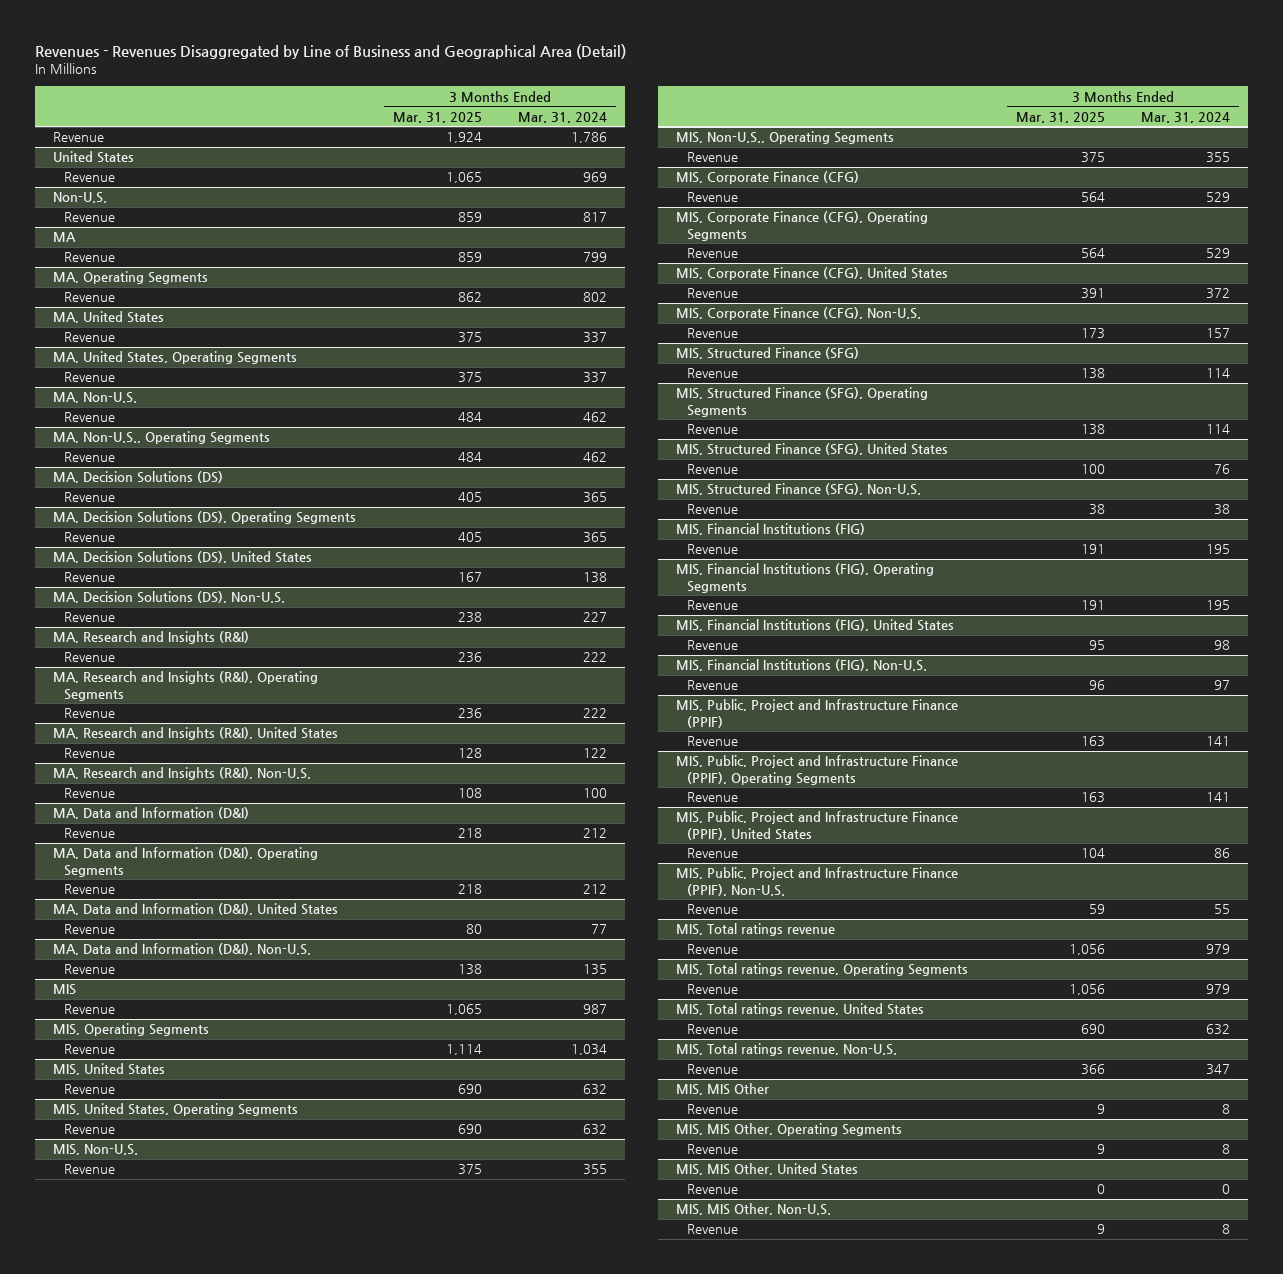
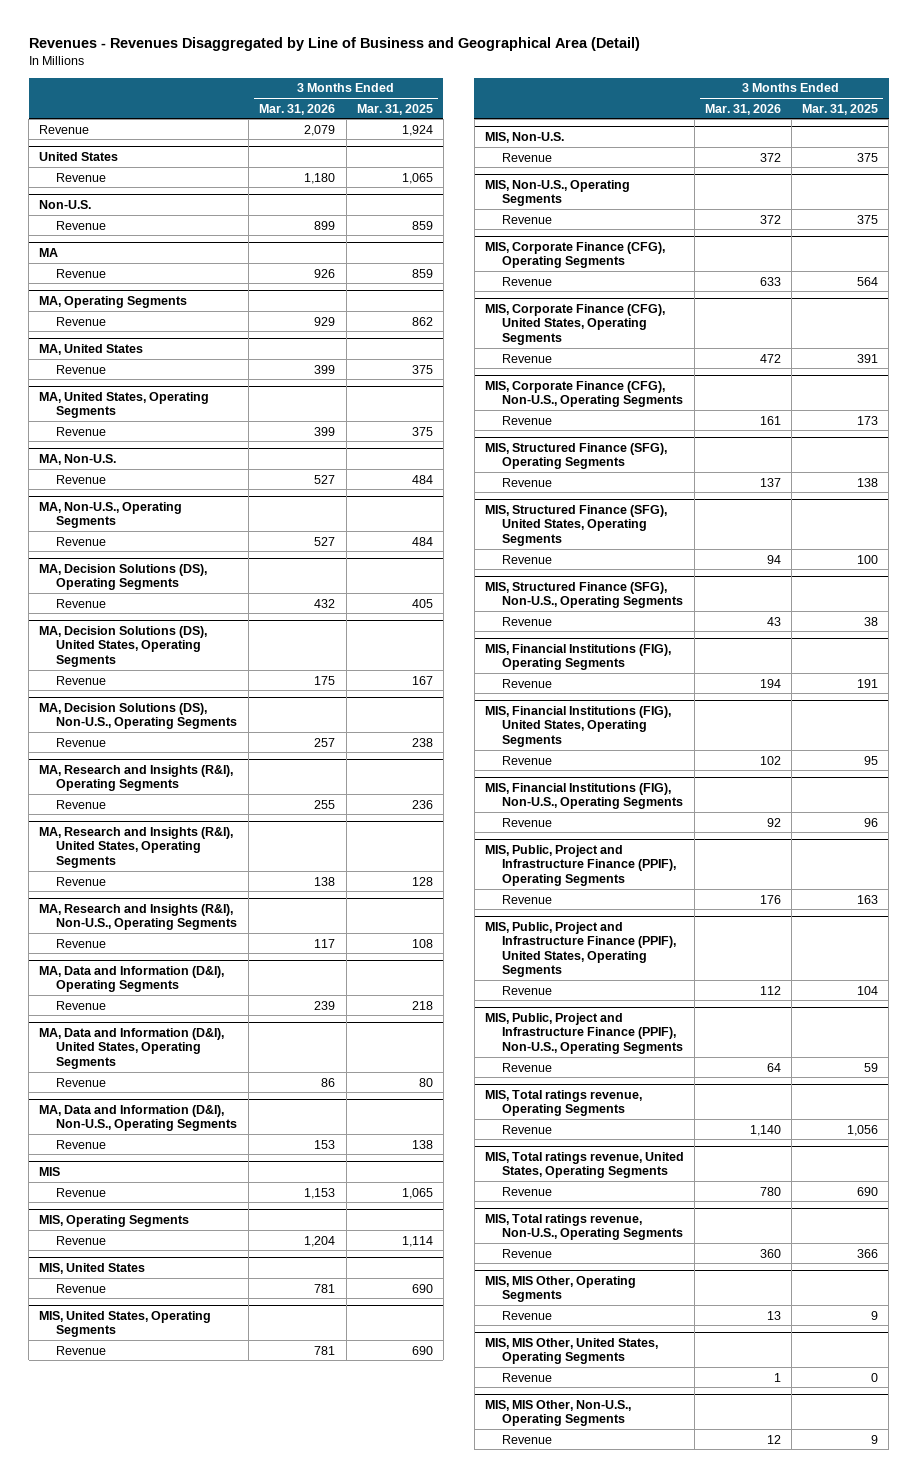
- | 3 Months Ended Mar. 31, 2025 | 3 Months Ended Mar. 31, 2024
+ | 3 Months Ended Mar. 31, 2026 | 3 Months Ended Mar. 31, 2025
- MA, Decision Solutions (DS)
- Revenue | 405 | 365
- MA, Decision Solutions (DS), United States
+ MA, Decision Solutions (DS), United States, Operating Segments
- MA, Decision Solutions (DS), Non-U.S.
+ MA, Decision Solutions (DS), Non-U.S., Operating Segments
- MA, Research and Insights (R&I)
- Revenue | 236 | 222
- MA, Research and Insights (R&I), United States
+ MA, Research and Insights (R&I), United States, Operating Segments
- MA, Research and Insights (R&I), Non-U.S.
+ MA, Research and Insights (R&I), Non-U.S., Operating Segments
- MA, Data and Information (D&I)
- Revenue | 218 | 212
- MA, Data and Information (D&I), United States
+ MA, Data and Information (D&I), United States, Operating Segments
- MA, Data and Information (D&I), Non-U.S.
+ MA, Data and Information (D&I), Non-U.S., Operating Segments
- MIS, Corporate Finance (CFG)
- Revenue | 564 | 529
- MIS, Corporate Finance (CFG), United States
+ MIS, Corporate Finance (CFG), United States, Operating Segments
- MIS, Corporate Finance (CFG), Non-U.S.
+ MIS, Corporate Finance (CFG), Non-U.S., Operating Segments
- MIS, Structured Finance (SFG)
- Revenue | 138 | 114
- MIS, Structured Finance (SFG), United States
+ MIS, Structured Finance (SFG), United States, Operating Segments
- MIS, Structured Finance (SFG), Non-U.S.
+ MIS, Structured Finance (SFG), Non-U.S., Operating Segments
- MIS, Financial Institutions (FIG)
- Revenue | 191 | 195
- MIS, Financial Institutions (FIG), United States
+ MIS, Financial Institutions (FIG), United States, Operating Segments
- MIS, Financial Institutions (FIG), Non-U.S.
+ MIS, Financial Institutions (FIG), Non-U.S., Operating Segments
- MIS, Public, Project and Infrastructure Finance (PPIF)
- Revenue | 163 | 141
- MIS, Public, Project and Infrastructure Finance (PPIF), United States
+ MIS, Public, Project and Infrastructure Finance (PPIF), United States, Operating Segments
- MIS, Public, Project and Infrastructure Finance (PPIF), Non-U.S.
+ MIS, Public, Project and Infrastructure Finance (PPIF), Non-U.S., Operating Segments
- MIS, Total ratings revenue
- Revenue | 1,056 | 979
- MIS, Total ratings revenue, United States
+ MIS, Total ratings revenue, United States, Operating Segments
- MIS, Total ratings revenue, Non-U.S.
+ MIS, Total ratings revenue, Non-U.S., Operating Segments
- MIS, MIS Other
- Revenue | 9 | 8
- MIS, MIS Other, United States
+ MIS, MIS Other, United States, Operating Segments
- MIS, MIS Other, Non-U.S.
+ MIS, MIS Other, Non-U.S., Operating Segments

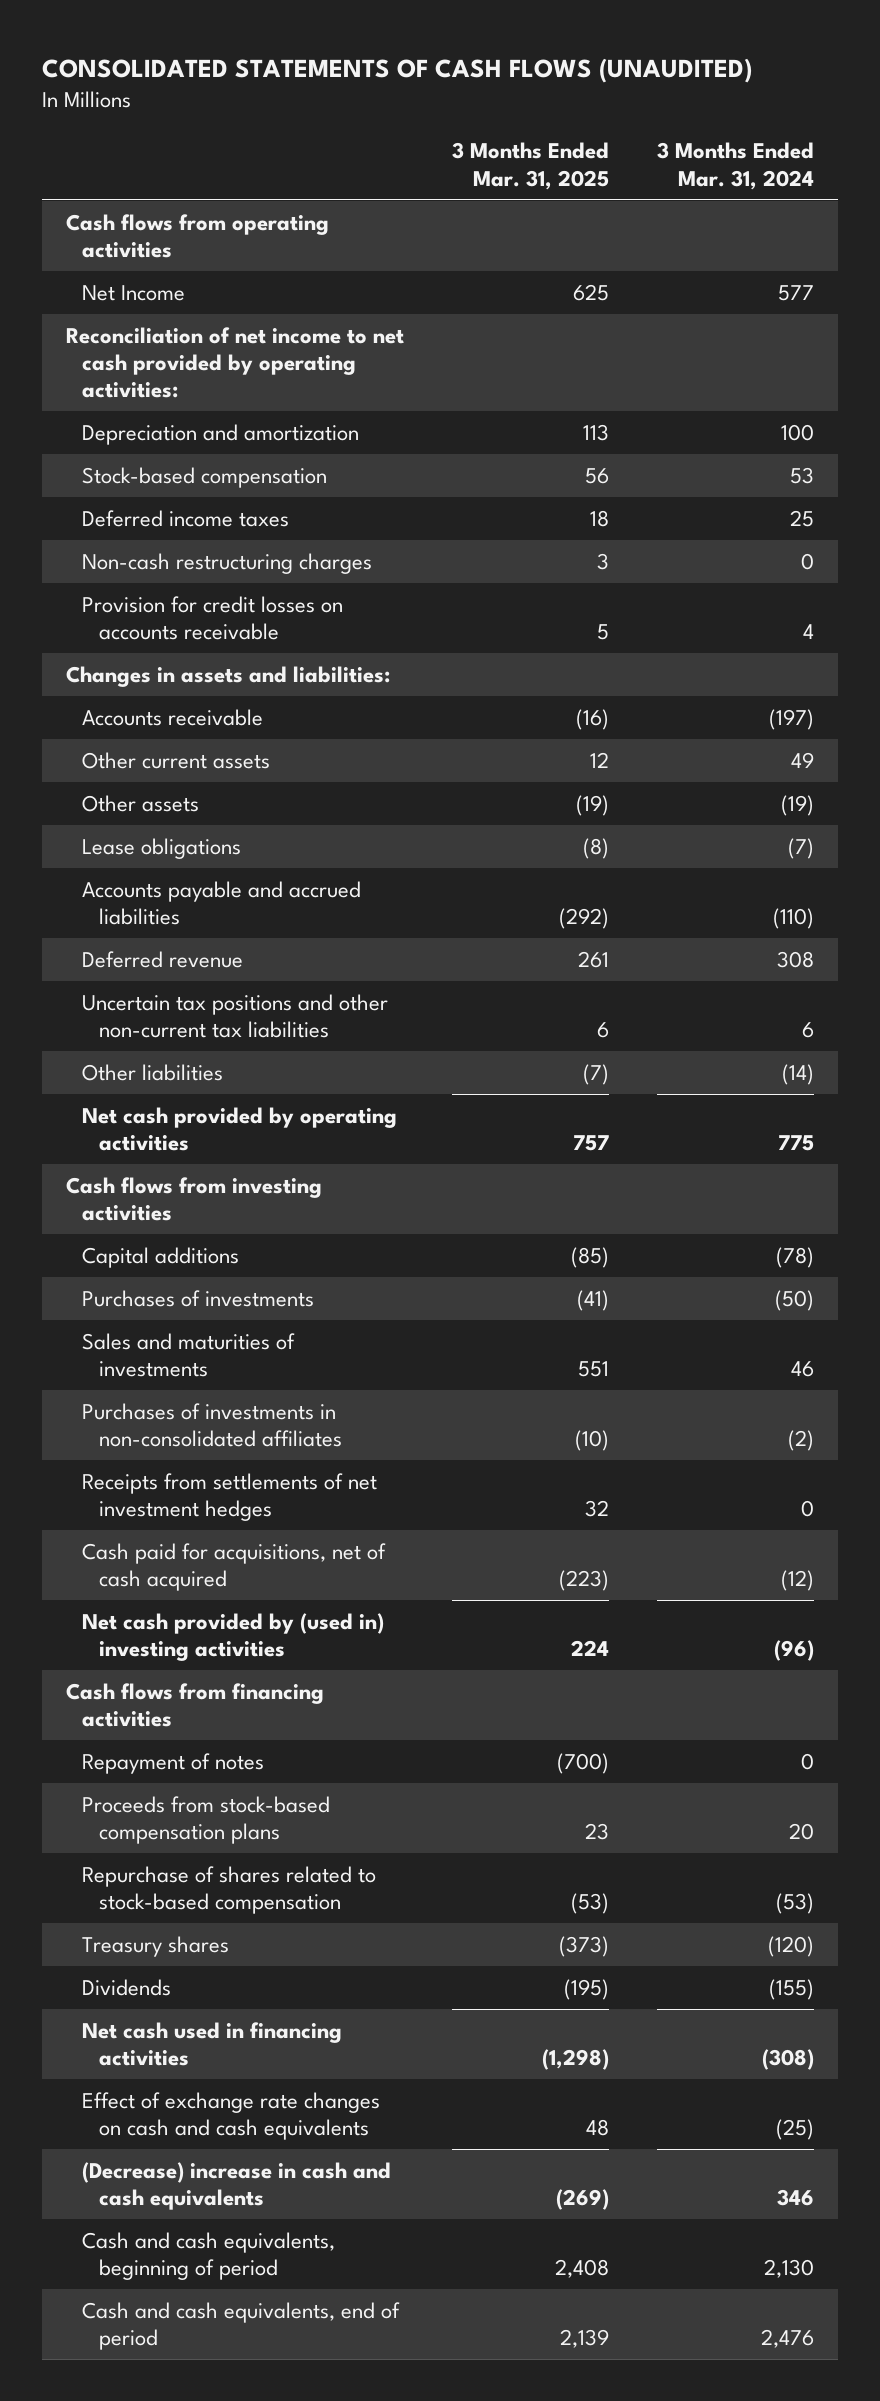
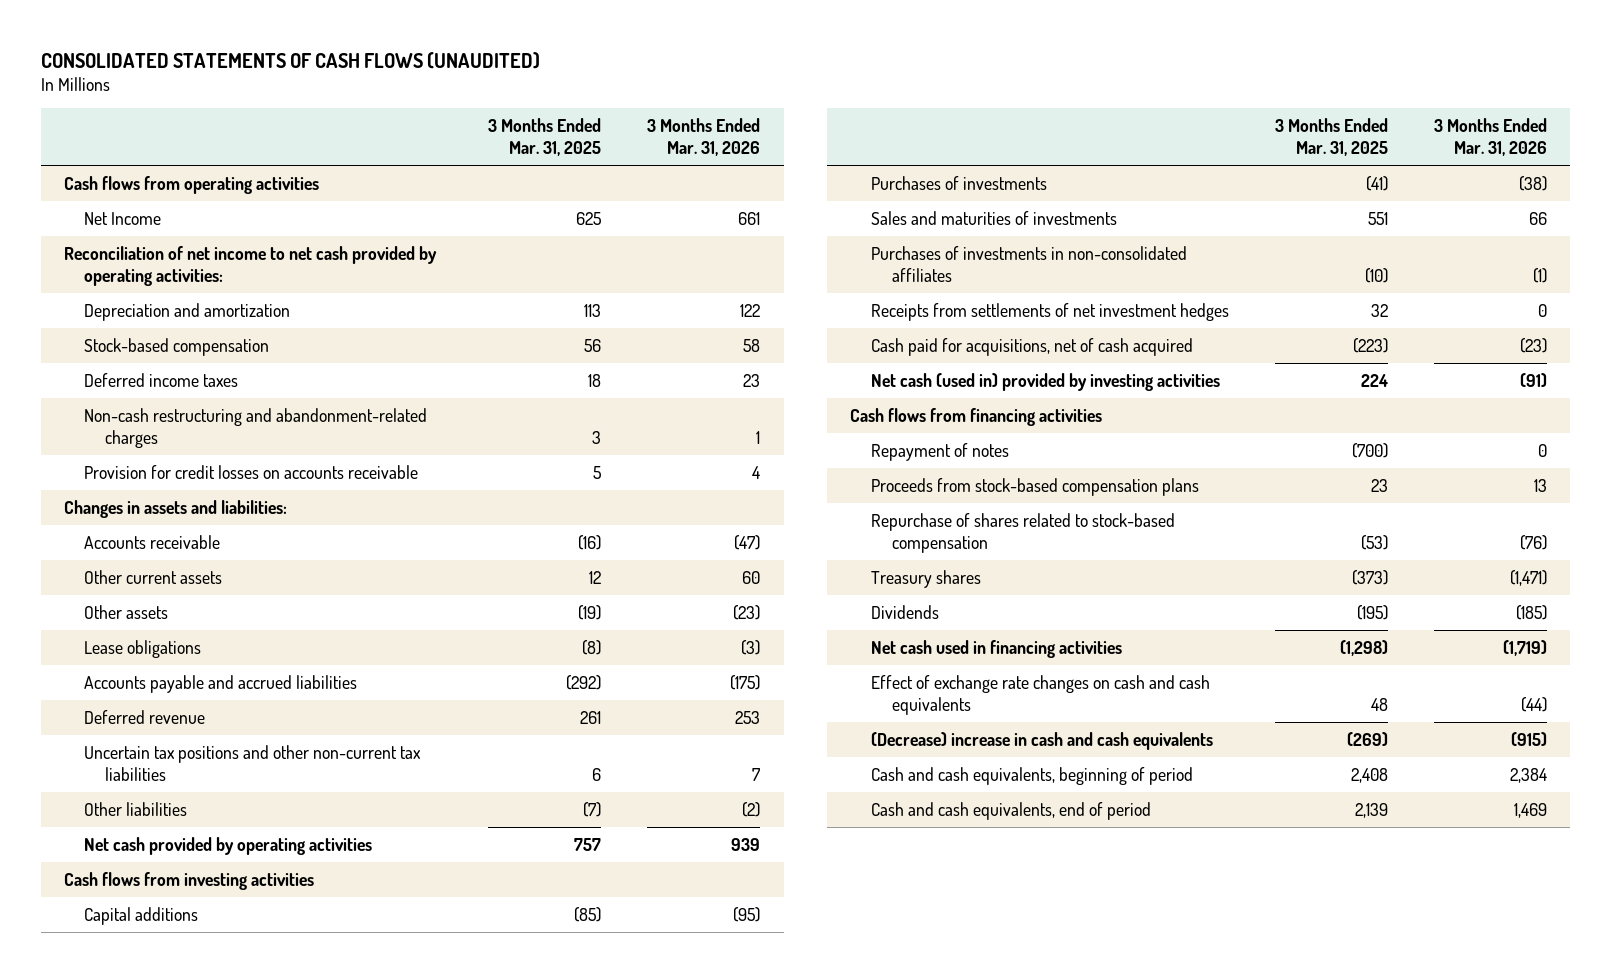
- | 3 Months Ended Mar. 31, 2025 | 3 Months Ended Mar. 31, 2024
+ | 3 Months Ended Mar. 31, 2025 | 3 Months Ended Mar. 31, 2026
- Non-cash restructuring charges | 3 | 0
+ Non-cash restructuring and abandonment-related charges | 3 | 1
- Net cash provided by (used in) investing activities | 224 | (96)
+ Net cash (used in) provided by investing activities | 224 | (91)

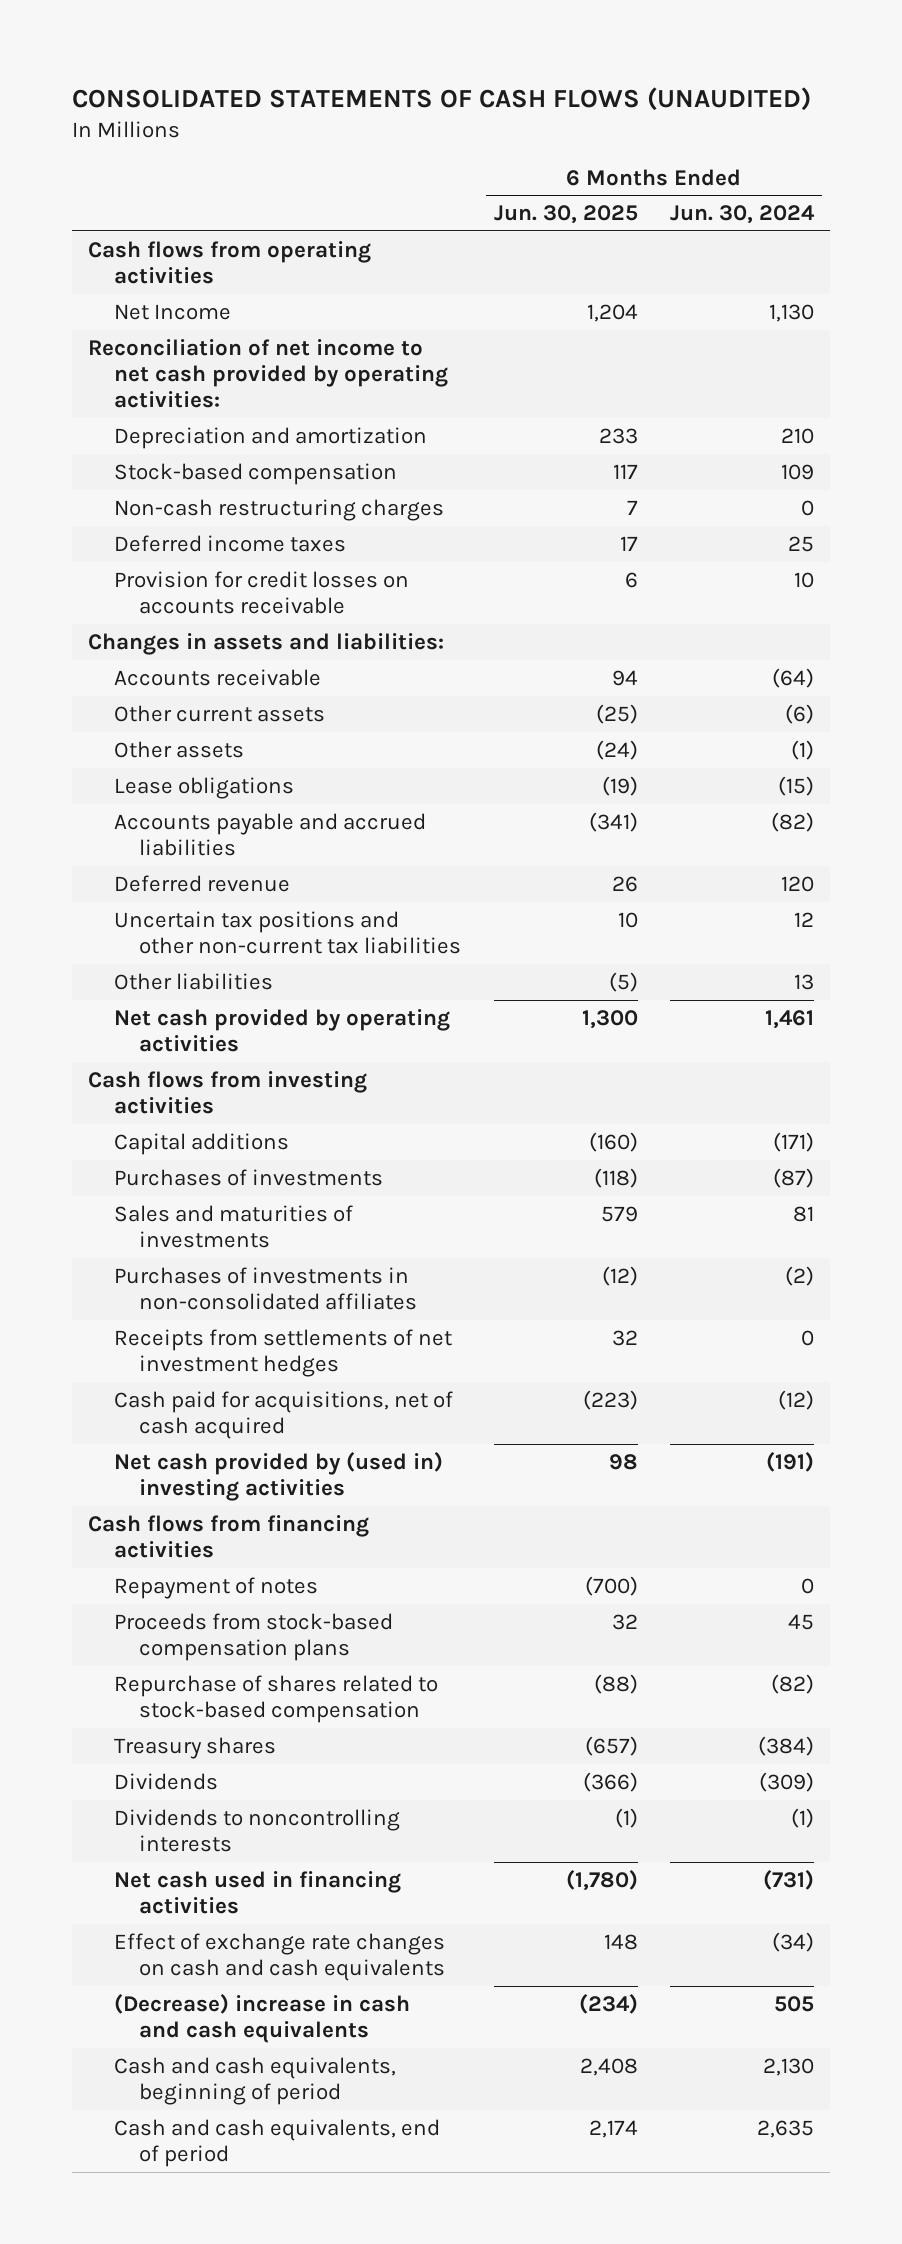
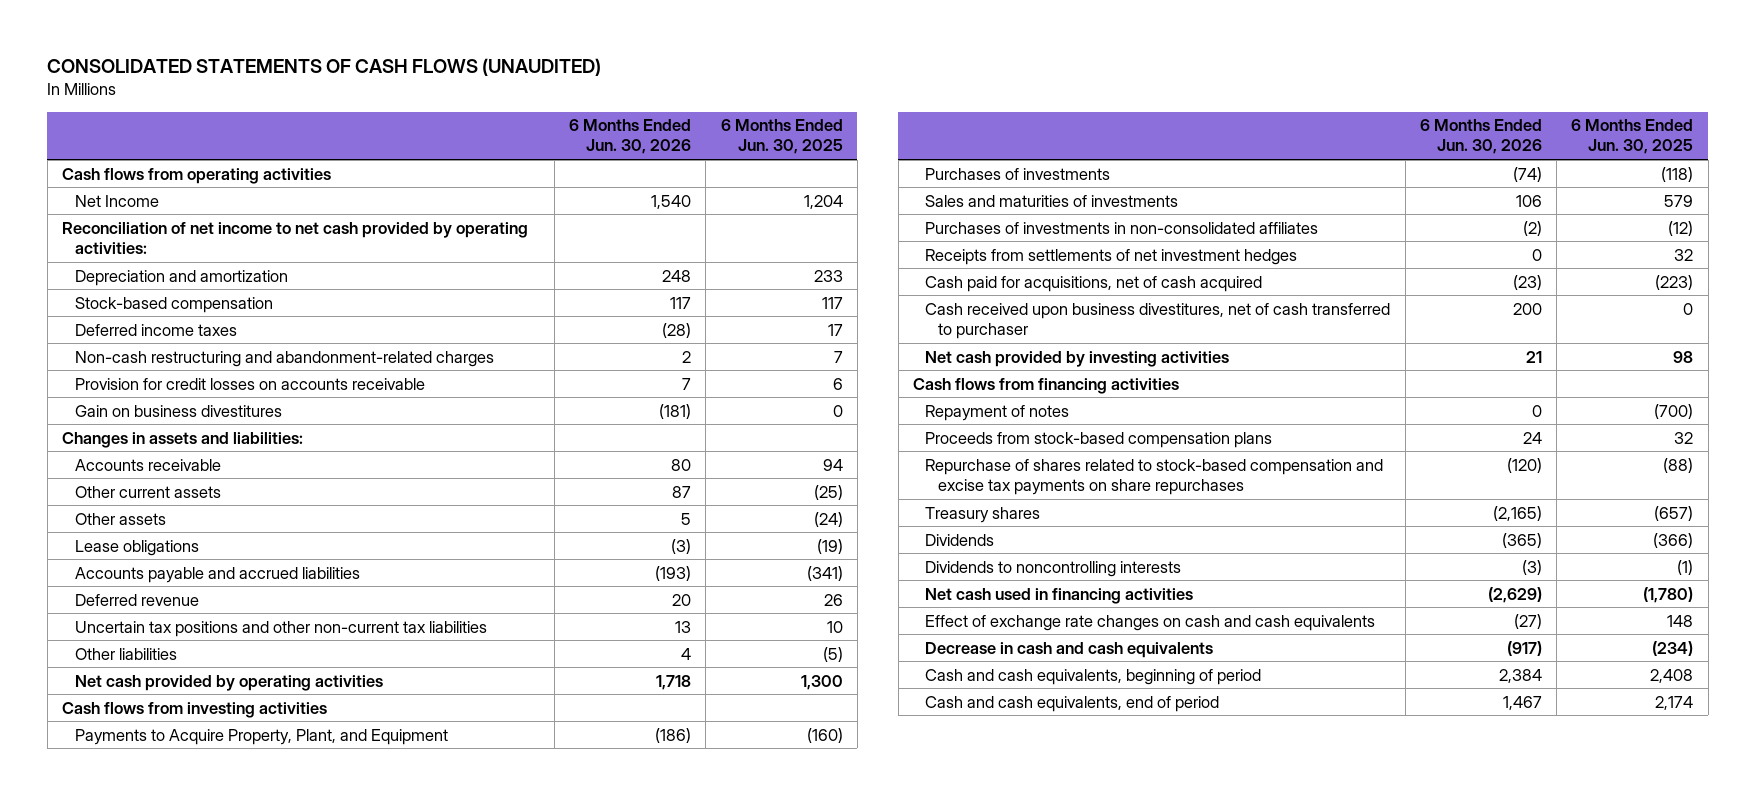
- | 6 Months Ended Jun. 30, 2025 | 6 Months Ended Jun. 30, 2024
+ | 6 Months Ended Jun. 30, 2026 | 6 Months Ended Jun. 30, 2025
- Non-cash restructuring charges | 7 | 0
+ Non-cash restructuring and abandonment-related charges | 2 | 7
+ Gain on business divestitures | (181) | 0
- Capital additions | (160) | (171)
+ Payments to Acquire Property, Plant, and Equipment | (186) | (160)
- Net cash provided by (used in) investing activities | 98 | (191)
+ Cash received upon business divestitures, net of cash transferred to purchaser | 200 | 0
+ Net cash provided by investing activities | 21 | 98
- Repurchase of shares related to stock-based compensation | (88) | (82)
+ Repurchase of shares related to stock-based compensation and excise tax payments on share repurchases | (120) | (88)
- (Decrease) increase in cash and cash equivalents | (234) | 505
+ Decrease in cash and cash equivalents | (917) | (234)

